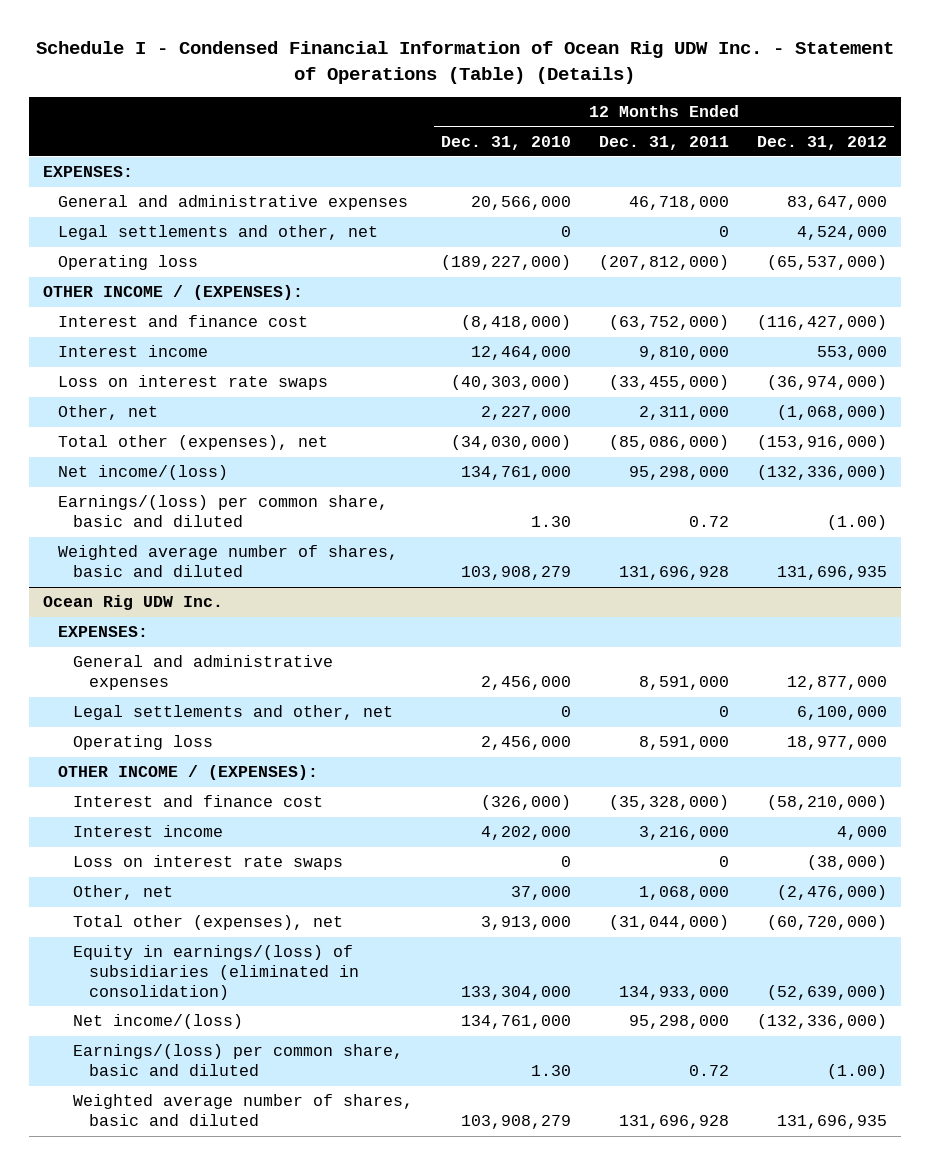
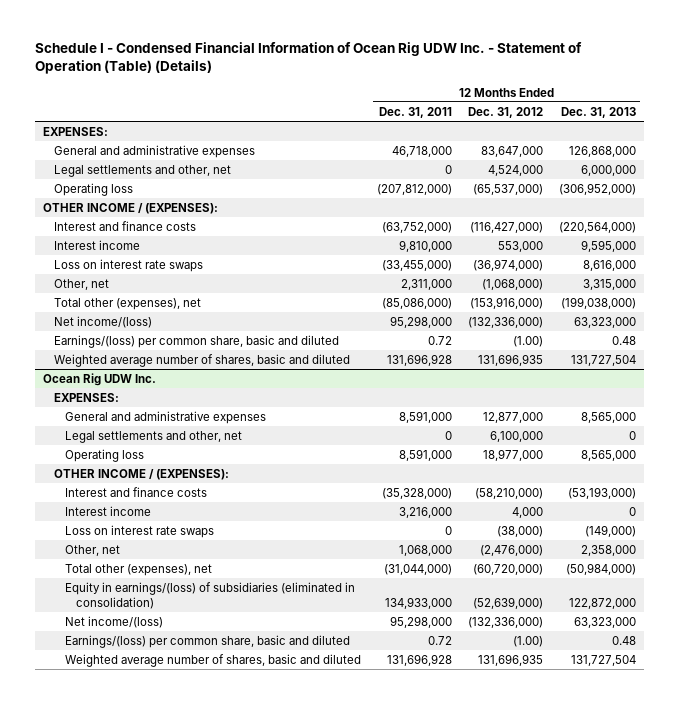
- Schedule I - Condensed Financial Information of Ocean Rig UDW Inc. - Statement of Operations (Table) (Details)
+ Schedule I - Condensed Financial Information of Ocean Rig UDW Inc. - Statement of Operation (Table) (Details)
- | 12 Months Ended Dec. 31, 2010 | 12 Months Ended Dec. 31, 2011 | 12 Months Ended Dec. 31, 2012
+ | 12 Months Ended Dec. 31, 2011 | 12 Months Ended Dec. 31, 2012 | 12 Months Ended Dec. 31, 2013
- Interest and finance cost | (8,418,000) | (63,752,000) | (116,427,000)
+ Interest and finance costs | (63,752,000) | (116,427,000) | (220,564,000)
@ Ocean Rig UDW Inc.
- Interest and finance cost | (326,000) | (35,328,000) | (58,210,000)
+ Interest and finance costs | (35,328,000) | (58,210,000) | (53,193,000)

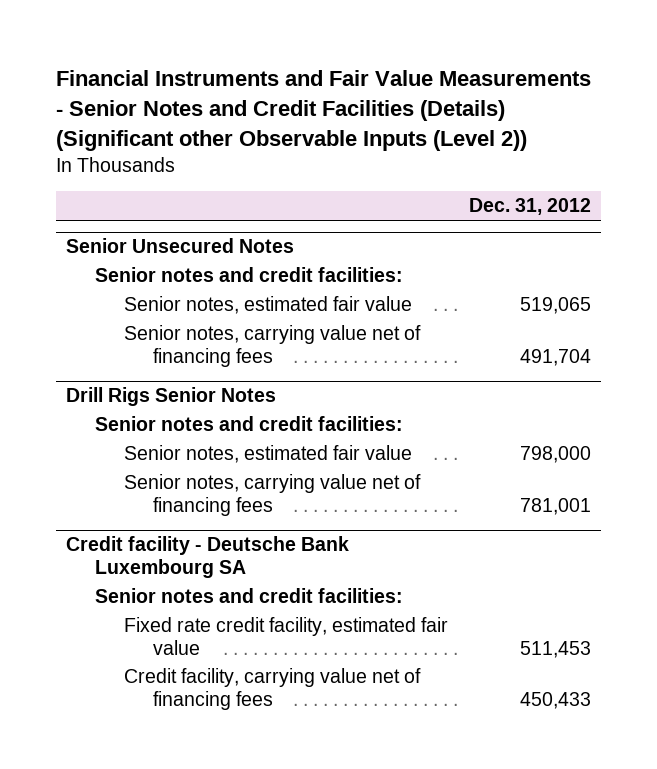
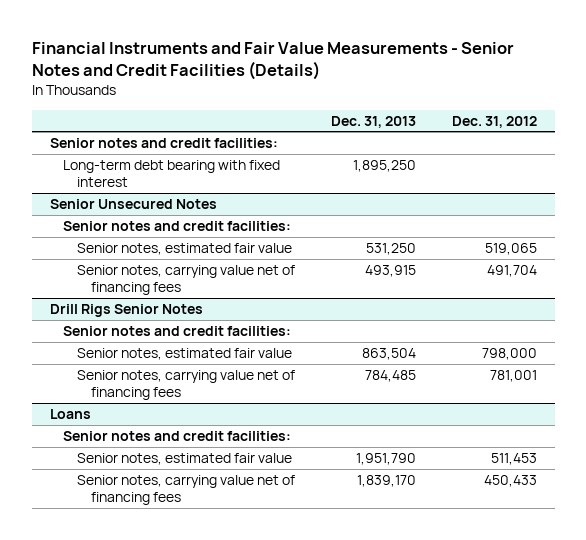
- Financial Instruments and Fair Value Measurements - Senior Notes and Credit Facilities (Details) (Significant other Observable Inputs (Level 2))
+ Financial Instruments and Fair Value Measurements - Senior Notes and Credit Facilities (Details)
- | Dec. 31, 2012
+ | Dec. 31, 2013 | Dec. 31, 2012
+ Senior notes and credit facilities:
+ Long-term debt bearing with fixed interest | 1,895,250 |
- Credit facility - Deutsche Bank Luxembourg SA
+ Loans
- Fixed rate credit facility, estimated fair value | 511,453
- Credit facility, carrying value net of financing fees | 450,433
+ Senior notes, estimated fair value | 1,951,790 | 511,453
+ Senior notes, carrying value net of financing fees | 1,839,170 | 450,433

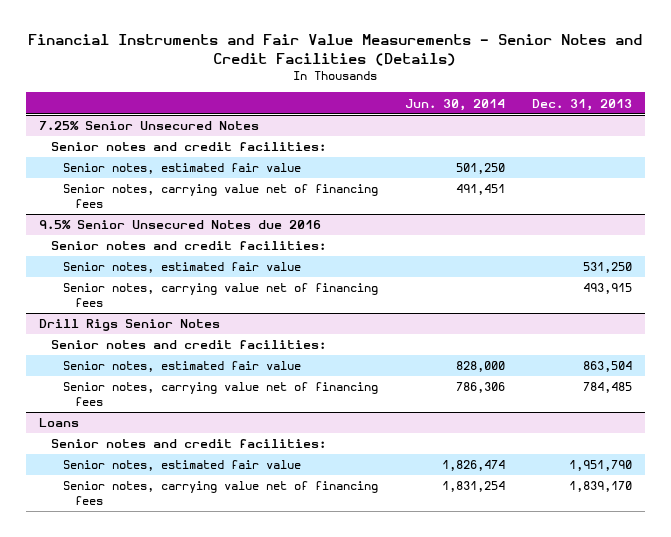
- | Dec. 31, 2013 | Dec. 31, 2012
+ | Jun. 30, 2014 | Dec. 31, 2013
+ 7.25% Senior Unsecured Notes
- Long-term debt bearing with fixed interest | 1,895,250 |
- Senior Unsecured Notes
+ Senior notes, estimated fair value | 501,250 |
+ Senior notes, carrying value net of financing fees | 491,451 |
+ 9.5% Senior Unsecured Notes due 2016

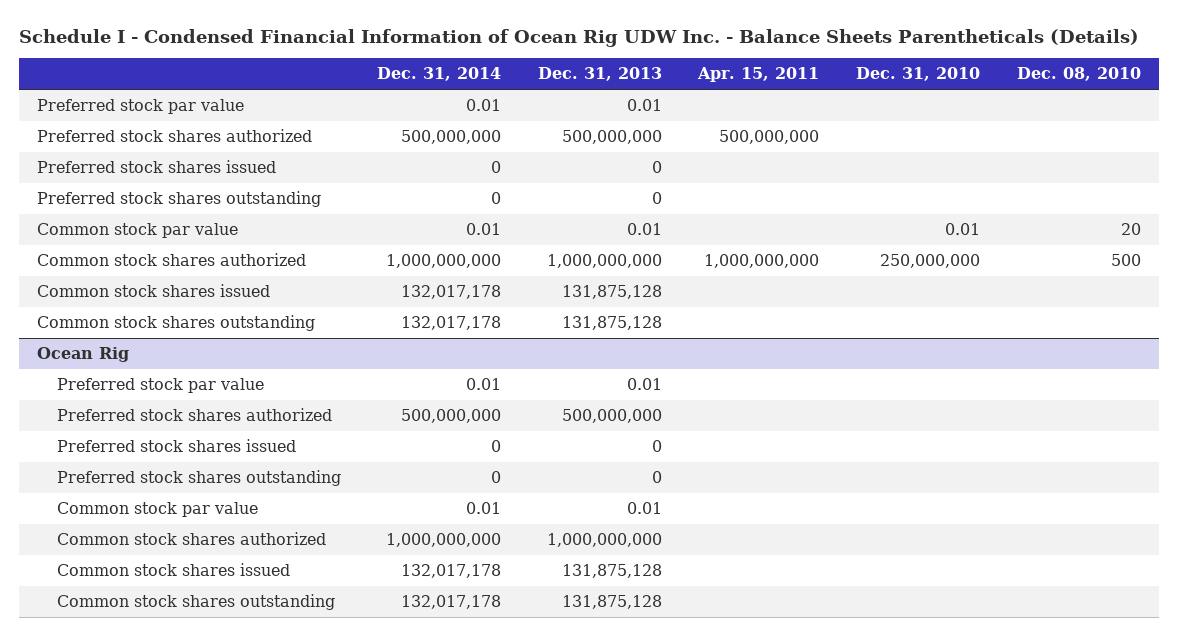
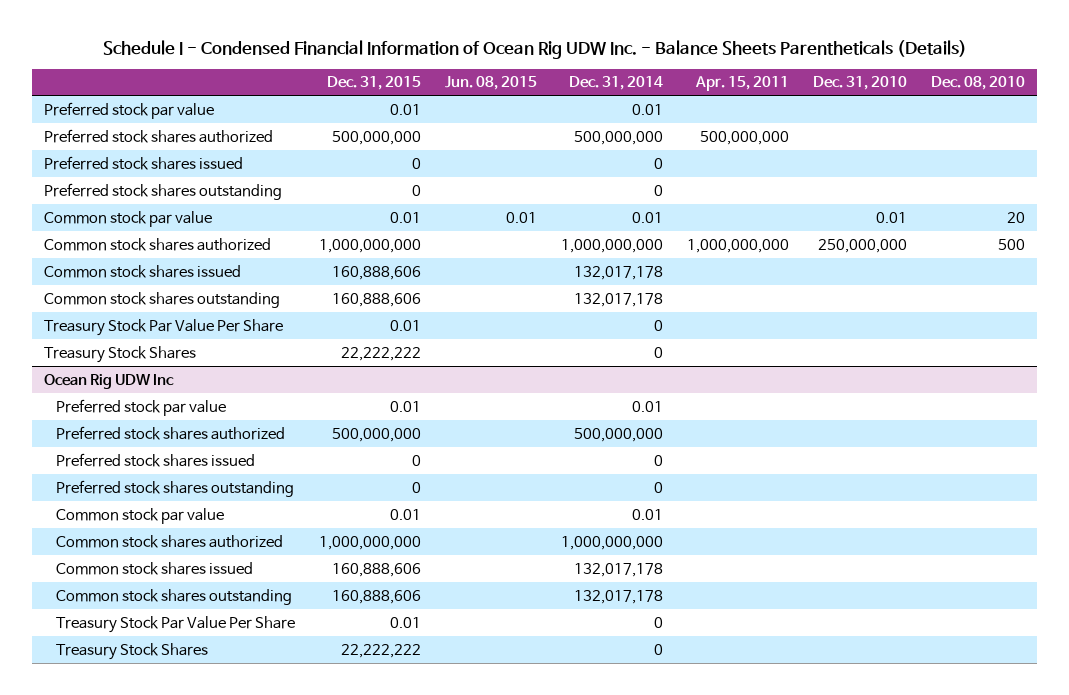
- | Dec. 31, 2014 | Dec. 31, 2013 | Apr. 15, 2011 | Dec. 31, 2010 | Dec. 08, 2010
+ | Dec. 31, 2015 | Jun. 08, 2015 | Dec. 31, 2014 | Apr. 15, 2011 | Dec. 31, 2010 | Dec. 08, 2010
- Ocean Rig
+ Treasury Stock Par Value Per Share | 0.01 | | 0 | | |
+ Treasury Stock Shares | 22,222,222 | | 0 | | |
+ Ocean Rig UDW Inc
+ Treasury Stock Par Value Per Share | 0.01 | | 0 | | |
+ Treasury Stock Shares | 22,222,222 | | 0 | | |

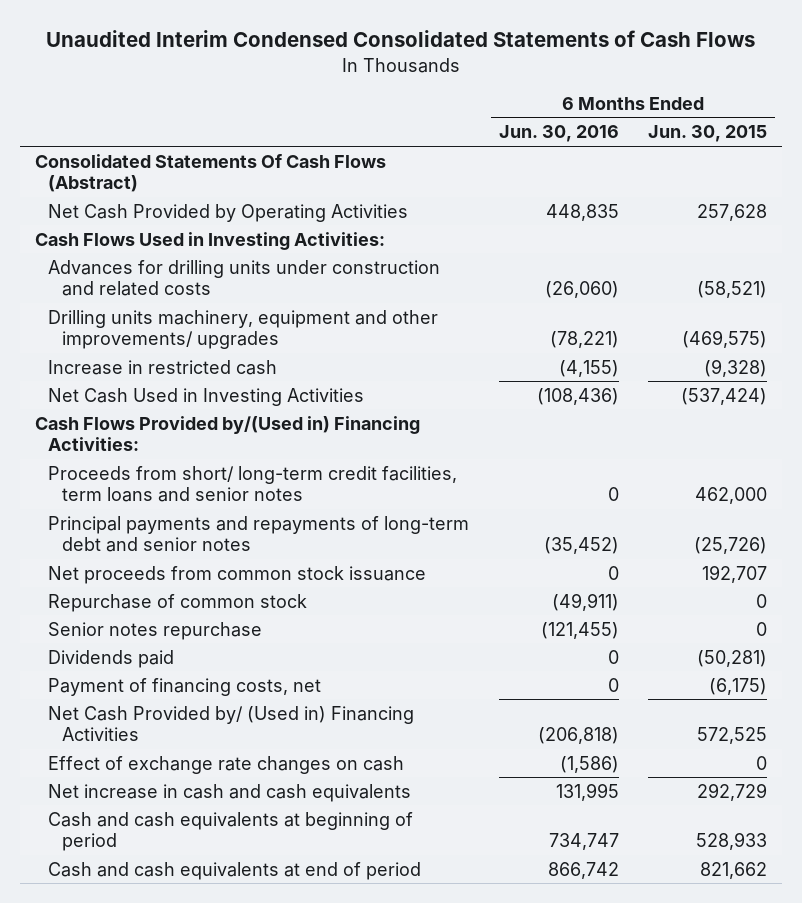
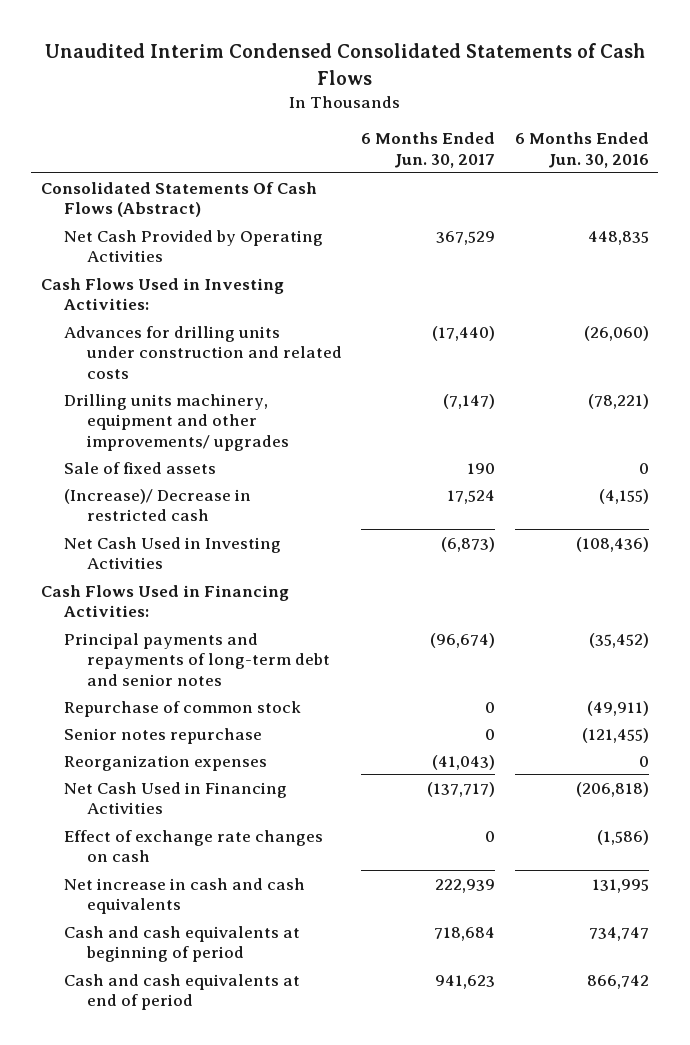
- | 6 Months Ended Jun. 30, 2016 | 6 Months Ended Jun. 30, 2015
+ | 6 Months Ended Jun. 30, 2017 | 6 Months Ended Jun. 30, 2016
- Increase in restricted cash | (4,155) | (9,328)
+ Sale of fixed assets | 190 | 0
+ (Increase)/ Decrease in restricted cash | 17,524 | (4,155)
- Cash Flows Provided by/(Used in) Financing Activities:
- Proceeds from short/ long-term credit facilities, term loans and senior notes | 0 | 462,000
+ Cash Flows Used in Financing Activities:
- Net proceeds from common stock issuance | 0 | 192,707
- Dividends paid | 0 | (50,281)
- Payment of financing costs, net | 0 | (6,175)
- Net Cash Provided by/ (Used in) Financing Activities | (206,818) | 572,525
+ Reorganization expenses | (41,043) | 0
+ Net Cash Used in Financing Activities | (137,717) | (206,818)

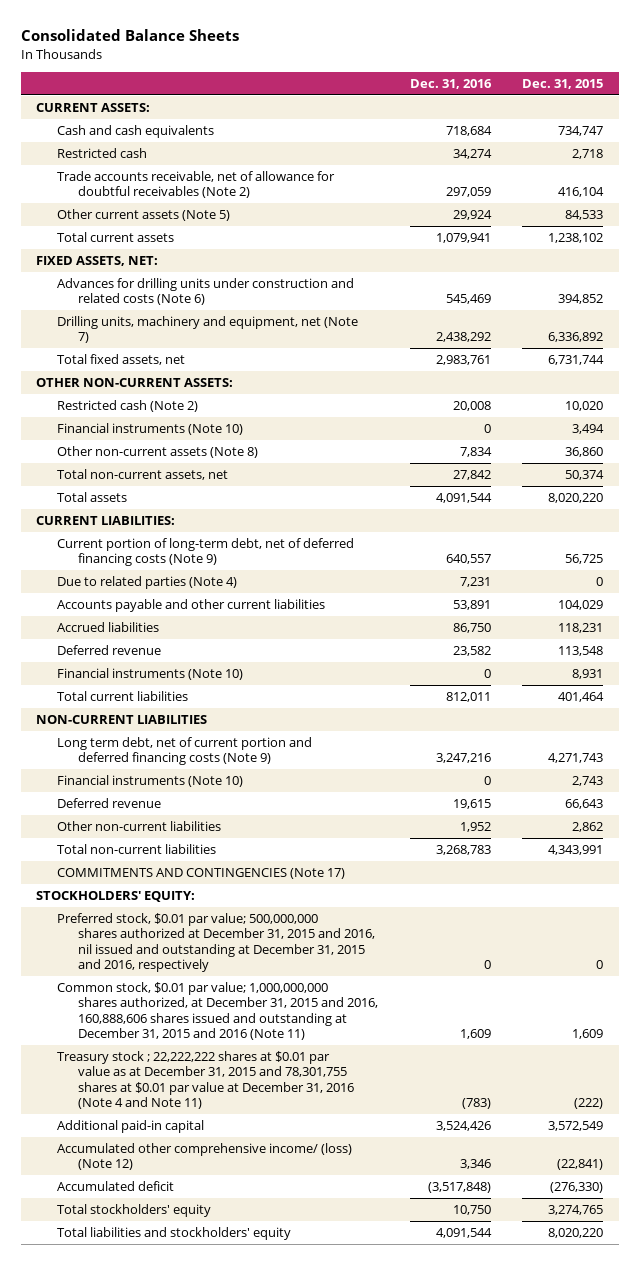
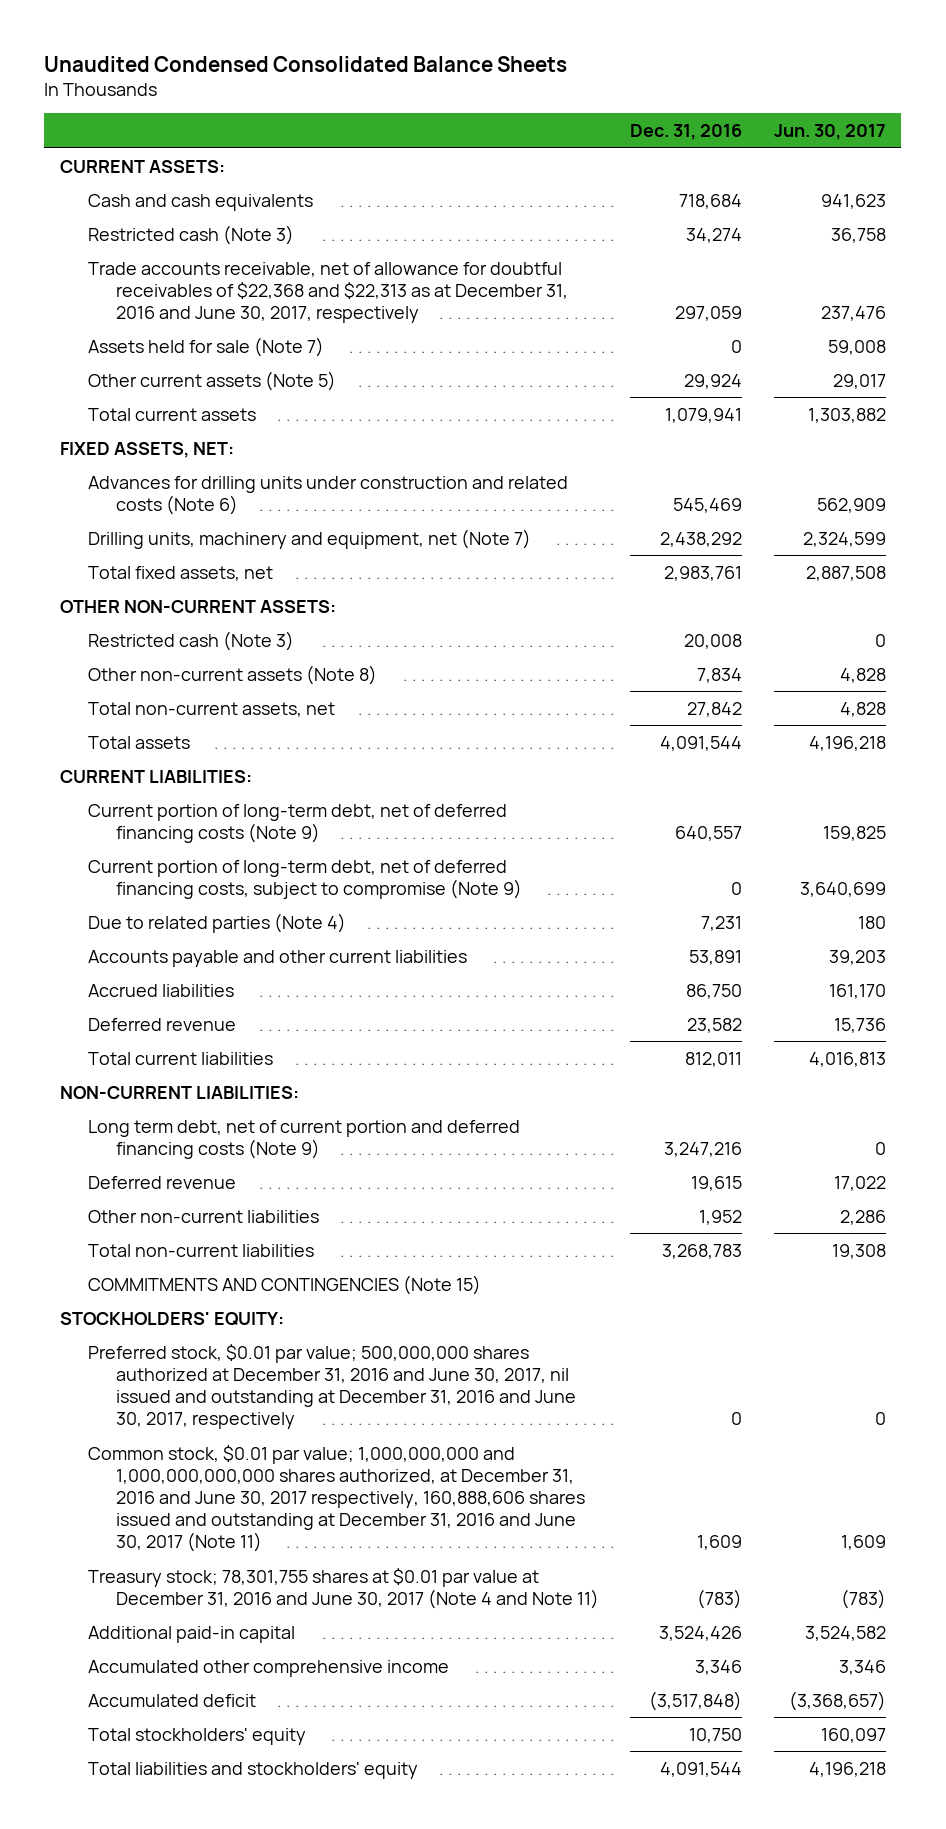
- Consolidated Balance Sheets
+ Unaudited Condensed Consolidated Balance Sheets
- | Dec. 31, 2016 | Dec. 31, 2015
+ | Dec. 31, 2016 | Jun. 30, 2017
- Restricted cash | 34,274 | 2,718
- Trade accounts receivable, net of allowance for doubtful receivables (Note 2) | 297,059 | 416,104
+ Restricted cash (Note 3) | 34,274 | 36,758
+ Trade accounts receivable, net of allowance for doubtful receivables of $22,368 and $22,313 as at December 31, 2016 and June 30, 2017, respectively | 297,059 | 237,476
+ Assets held for sale (Note 7) | 0 | 59,008
- Restricted cash (Note 2) | 20,008 | 10,020
- Financial instruments (Note 10) | 0 | 3,494
+ Restricted cash (Note 3) | 20,008 | 0
+ Current portion of long-term debt, net of deferred financing costs, subject to compromise (Note 9) | 0 | 3,640,699
- Financial instruments (Note 10) | 0 | 8,931
- NON-CURRENT LIABILITIES
+ NON-CURRENT LIABILITIES:
- Financial instruments (Note 10) | 0 | 2,743
- COMMITMENTS AND CONTINGENCIES (Note 17)
+ COMMITMENTS AND CONTINGENCIES (Note 15)
- Preferred stock, $0.01 par value; 500,000,000 shares authorized at December 31, 2015 and 2016, nil issued and outstanding at December 31, 2015 and 2016, respectively | 0 | 0
- Common stock, $0.01 par value; 1,000,000,000 shares authorized, at December 31, 2015 and 2016, 160,888,606 shares issued and outstanding at December 31, 2015 and 2016 (Note 11) | 1,609 | 1,609
- Treasury stock ; 22,222,222 shares at $0.01 par value as at December 31, 2015 and 78,301,755 shares at $0.01 par value at December 31, 2016 (Note 4 and Note 11) | (783) | (222)
+ Preferred stock, $0.01 par value; 500,000,000 shares authorized at December 31, 2016 and June 30, 2017, nil issued and outstanding at December 31, 2016 and June 30, 2017, respectively | 0 | 0
+ Common stock, $0.01 par value; 1,000,000,000 and 1,000,000,000,000 shares authorized, at December 31, 2016 and June 30, 2017 respectively, 160,888,606 shares issued and outstanding at December 31, 2016 and June 30, 2017 (Note 11) | 1,609 | 1,609
+ Treasury stock; 78,301,755 shares at $0.01 par value at December 31, 2016 and June 30, 2017 (Note 4 and Note 11) | (783) | (783)
- Accumulated other comprehensive income/ (loss) (Note 12) | 3,346 | (22,841)
+ Accumulated other comprehensive income | 3,346 | 3,346

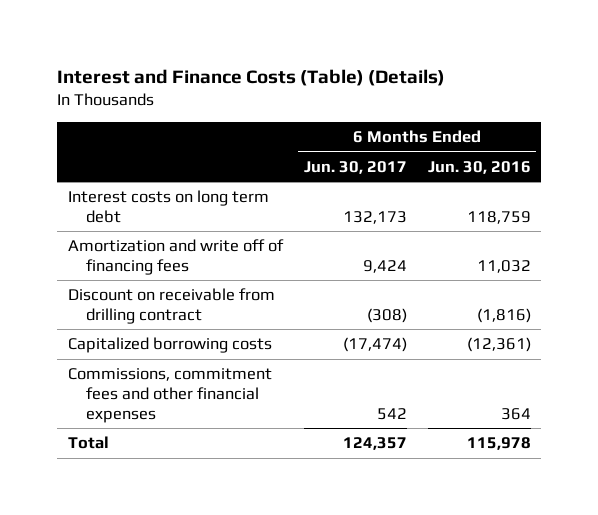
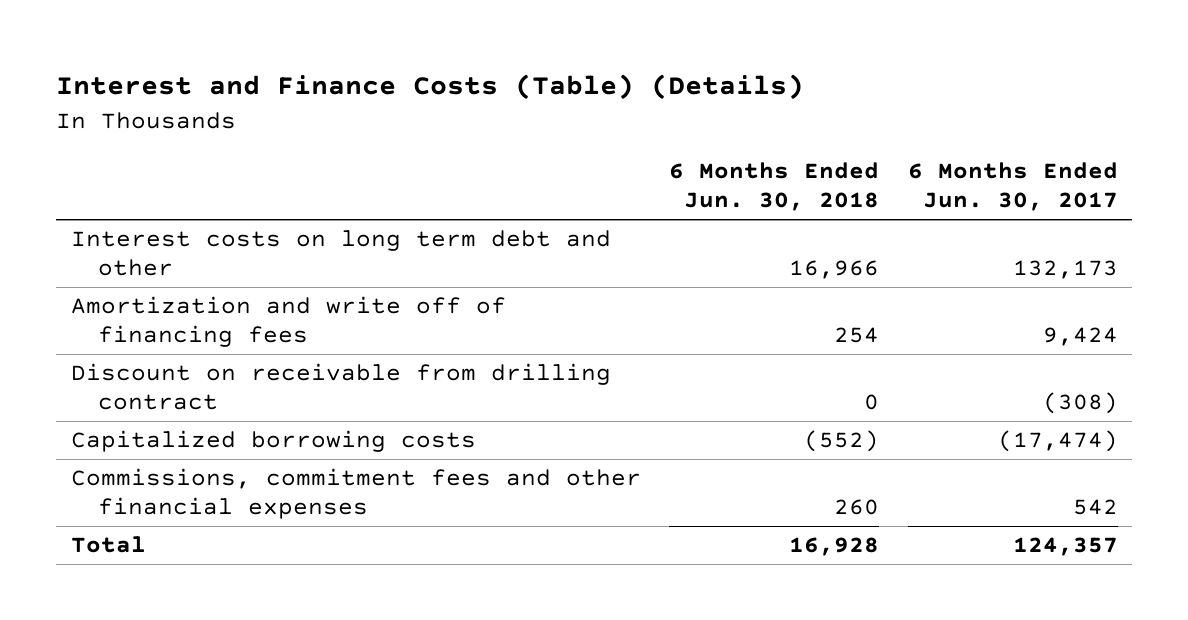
- | 6 Months Ended Jun. 30, 2017 | 6 Months Ended Jun. 30, 2016
+ | 6 Months Ended Jun. 30, 2018 | 6 Months Ended Jun. 30, 2017
- Interest costs on long term debt | 132,173 | 118,759
+ Interest costs on long term debt and other | 16,966 | 132,173

